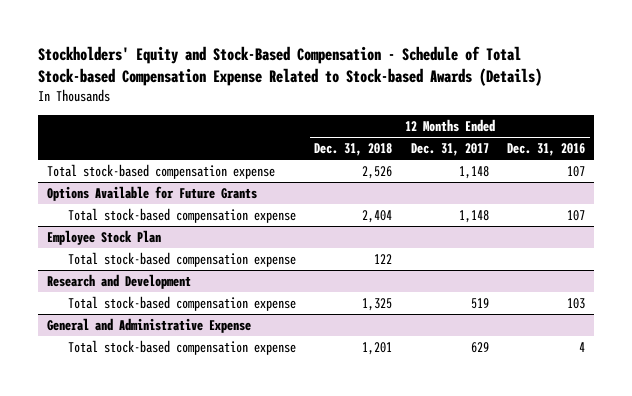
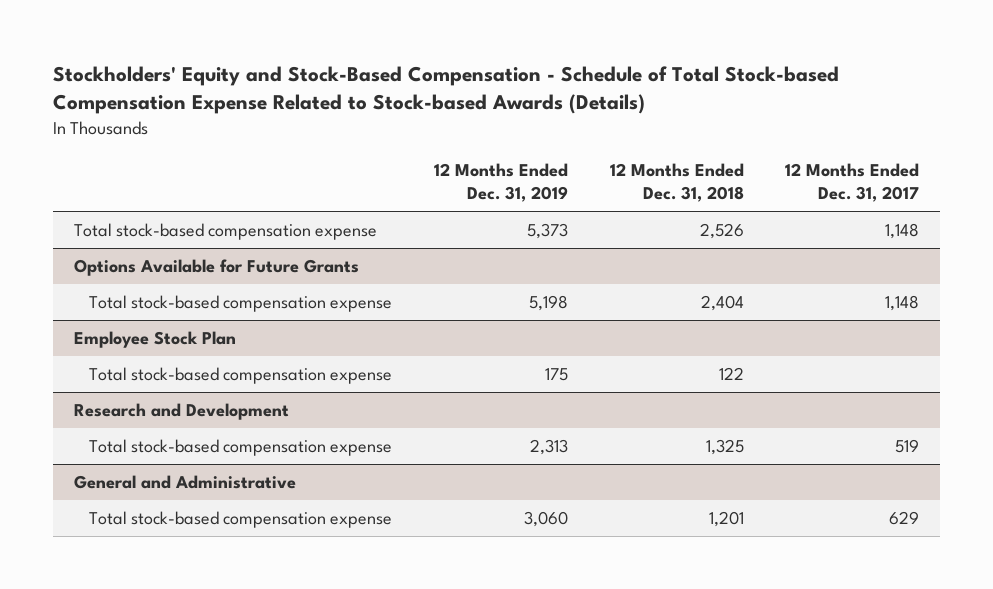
- | 12 Months Ended Dec. 31, 2018 | 12 Months Ended Dec. 31, 2017 | 12 Months Ended Dec. 31, 2016
+ | 12 Months Ended Dec. 31, 2019 | 12 Months Ended Dec. 31, 2018 | 12 Months Ended Dec. 31, 2017
- General and Administrative Expense
+ General and Administrative

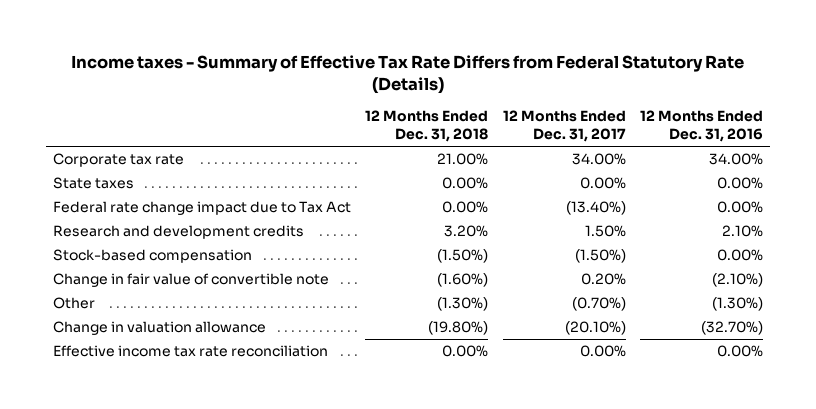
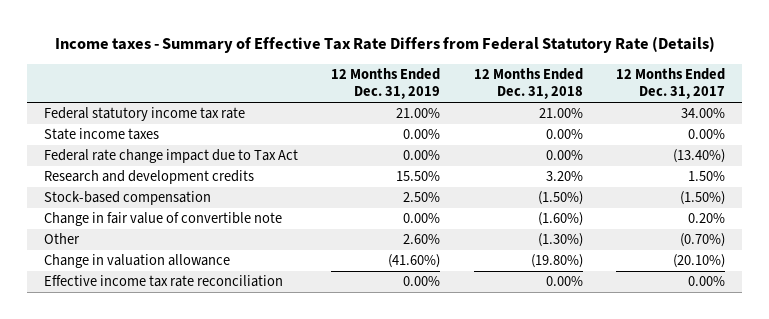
- | 12 Months Ended Dec. 31, 2018 | 12 Months Ended Dec. 31, 2017 | 12 Months Ended Dec. 31, 2016
+ | 12 Months Ended Dec. 31, 2019 | 12 Months Ended Dec. 31, 2018 | 12 Months Ended Dec. 31, 2017
- Corporate tax rate | 21.00% | 34.00% | 34.00%
- State taxes | 0.00% | 0.00% | 0.00%
+ Federal statutory income tax rate | 21.00% | 21.00% | 34.00%
+ State income taxes | 0.00% | 0.00% | 0.00%

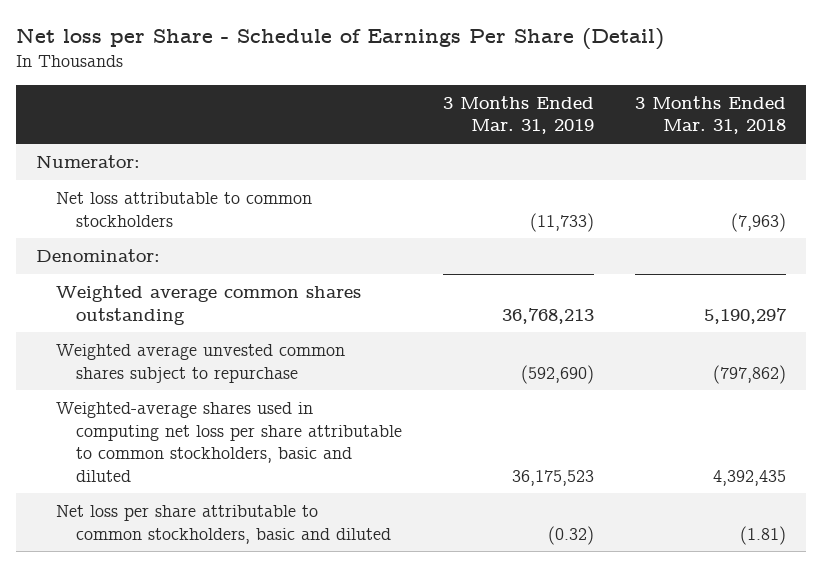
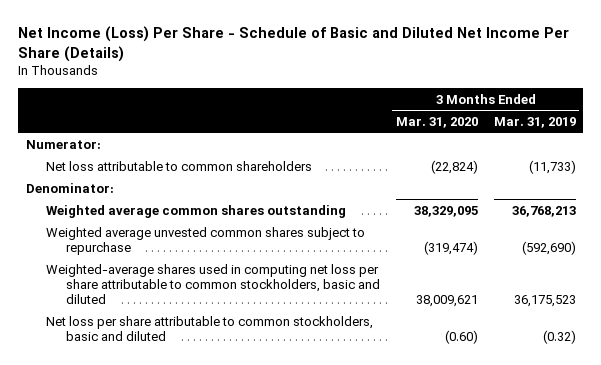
- Net loss per Share - Schedule of Earnings Per Share (Detail)
+ Net Income (Loss) Per Share - Schedule of Basic and Diluted Net Income Per Share (Details)
- | 3 Months Ended Mar. 31, 2019 | 3 Months Ended Mar. 31, 2018
+ | 3 Months Ended Mar. 31, 2020 | 3 Months Ended Mar. 31, 2019
- Net loss attributable to common stockholders | (11,733) | (7,963)
+ Net loss attributable to common shareholders | (22,824) | (11,733)

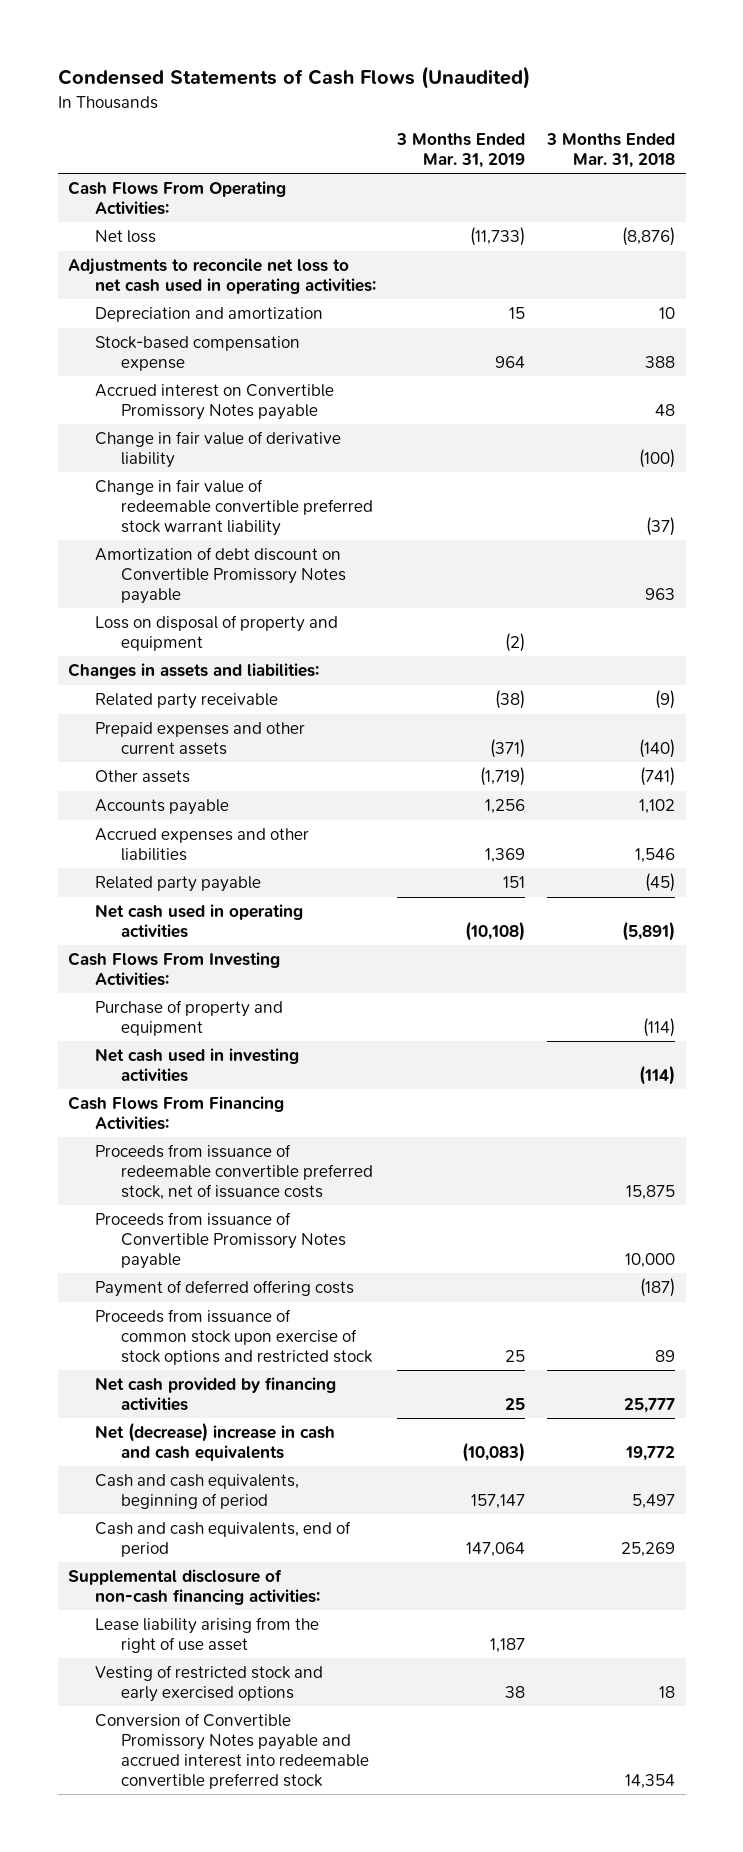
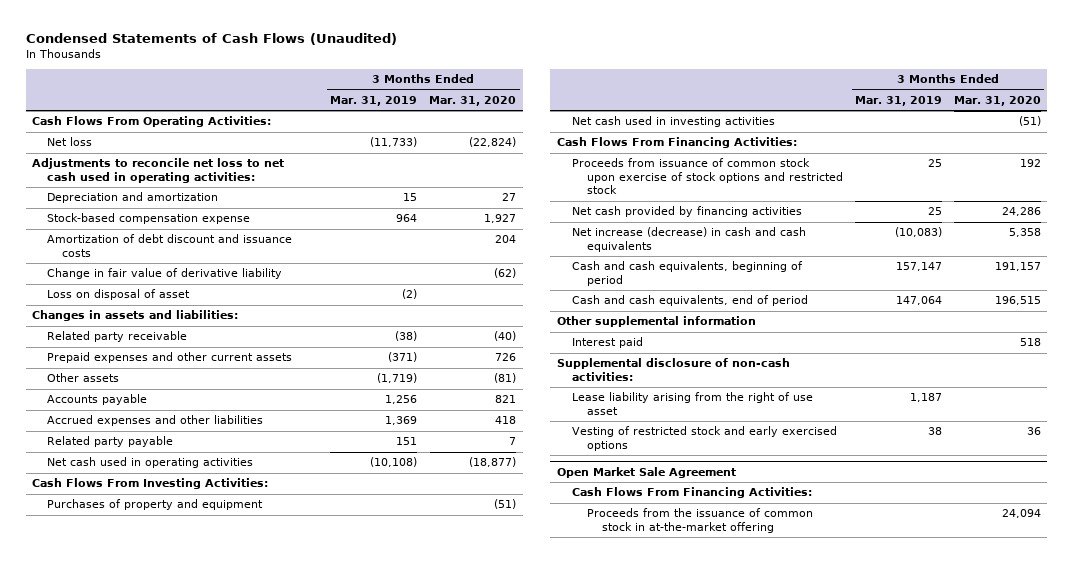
- | 3 Months Ended Mar. 31, 2019 | 3 Months Ended Mar. 31, 2018
+ | 3 Months Ended Mar. 31, 2019 | 3 Months Ended Mar. 31, 2020
- Accrued interest on Convertible Promissory Notes payable | | 48
+ Amortization of debt discount and issuance costs | | 204
- Change in fair value of redeemable convertible preferred stock warrant liability | | (37)
- Amortization of debt discount on Convertible Promissory Notes payable | | 963
- Loss on disposal of property and equipment | (2) |
+ Loss on disposal of asset | (2) |
- Purchase of property and equipment | | (114)
+ Purchases of property and equipment | | (51)
- Proceeds from issuance of redeemable convertible preferred stock, net of issuance costs | | 15,875
- Proceeds from issuance of Convertible Promissory Notes payable | | 10,000
- Payment of deferred offering costs | | (187)
- Net (decrease) increase in cash and cash equivalents | (10,083) | 19,772
+ Net increase (decrease) in cash and cash equivalents | (10,083) | 5,358
- Supplemental disclosure of non-cash financing activities:
+ Other supplemental information
+ Interest paid | | 518
+ Supplemental disclosure of non-cash activities:
- Conversion of Convertible Promissory Notes payable and accrued interest into redeemable convertible preferred stock | | 14,354
+ Open Market Sale Agreement
+ Cash Flows From Financing Activities:
+ Proceeds from the issuance of common stock in at-the-market offering | | 24,094

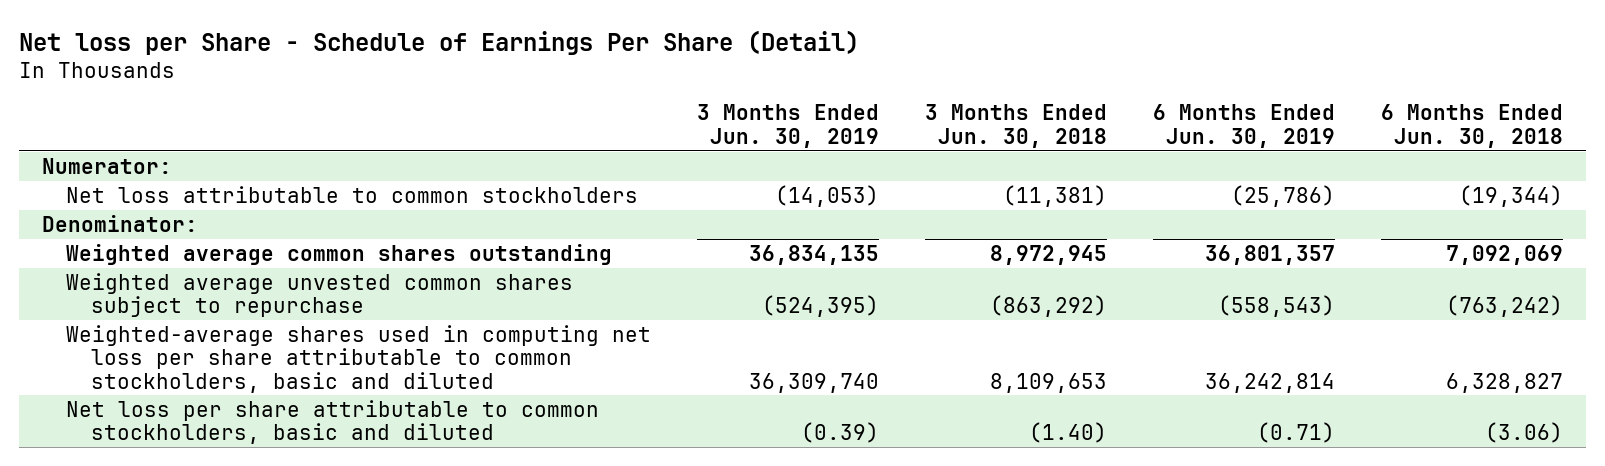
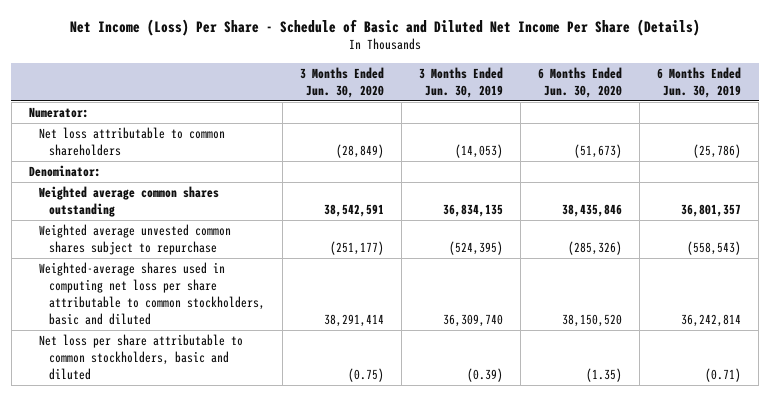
- Net loss per Share - Schedule of Earnings Per Share (Detail)
+ Net Income (Loss) Per Share - Schedule of Basic and Diluted Net Income Per Share (Details)
- | 3 Months Ended Jun. 30, 2019 | 3 Months Ended Jun. 30, 2018 | 6 Months Ended Jun. 30, 2019 | 6 Months Ended Jun. 30, 2018
+ | 3 Months Ended Jun. 30, 2020 | 3 Months Ended Jun. 30, 2019 | 6 Months Ended Jun. 30, 2020 | 6 Months Ended Jun. 30, 2019
- Net loss attributable to common stockholders | (14,053) | (11,381) | (25,786) | (19,344)
+ Net loss attributable to common shareholders | (28,849) | (14,053) | (51,673) | (25,786)

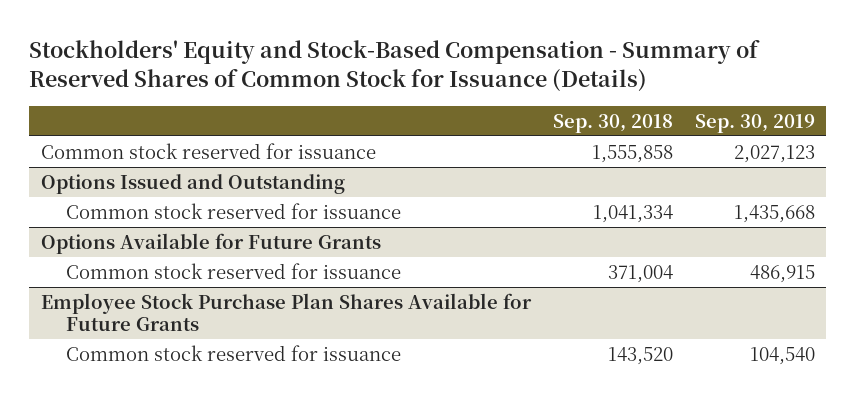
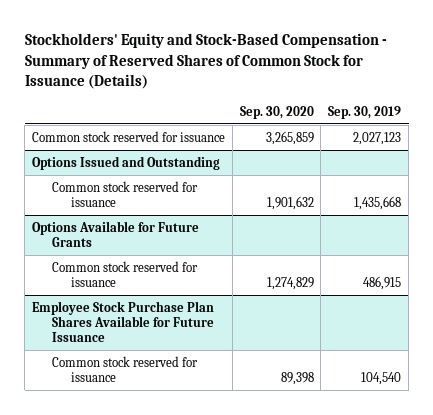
- | Sep. 30, 2018 | Sep. 30, 2019
+ | Sep. 30, 2020 | Sep. 30, 2019
- Employee Stock Purchase Plan Shares Available for Future Grants
+ Employee Stock Purchase Plan Shares Available for Future Issuance

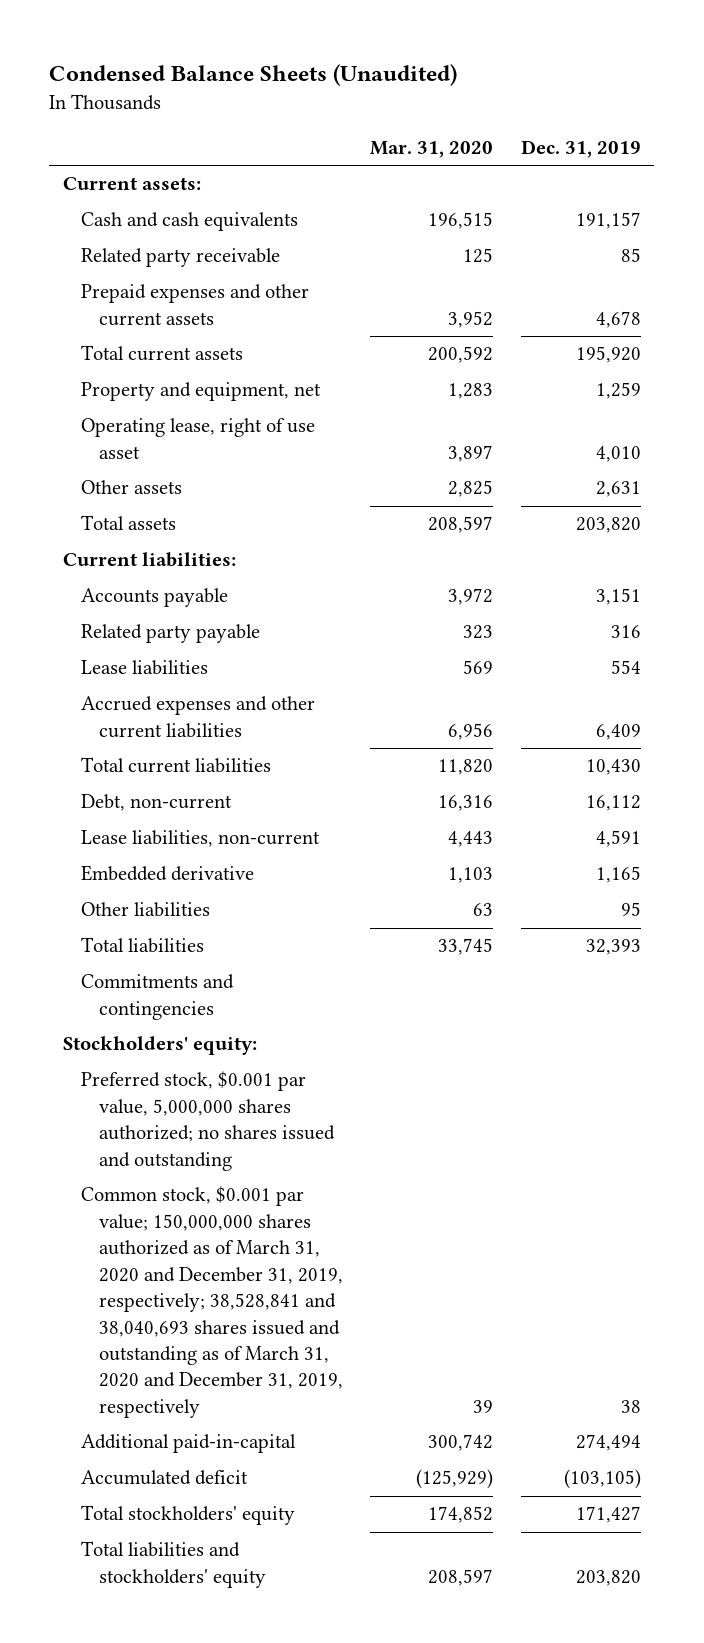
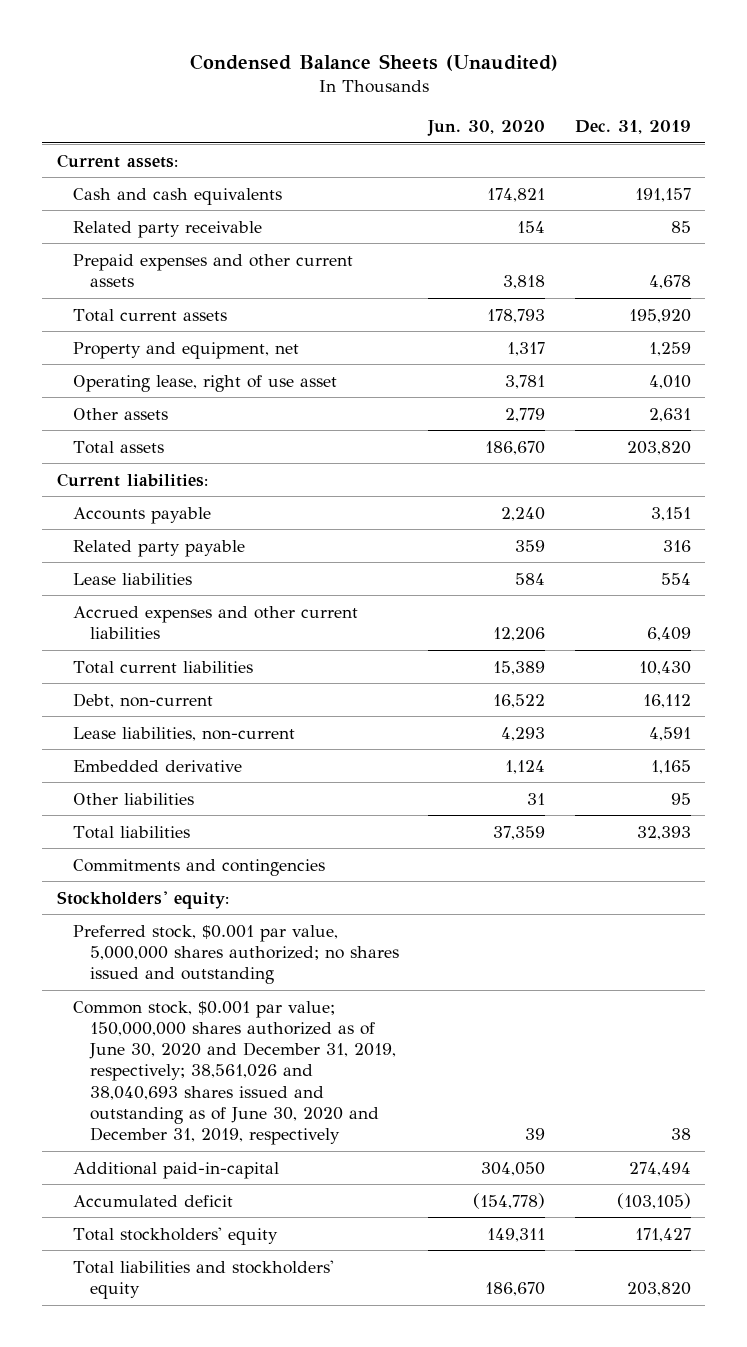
- | Mar. 31, 2020 | Dec. 31, 2019
+ | Jun. 30, 2020 | Dec. 31, 2019
- Common stock, $0.001 par value; 150,000,000 shares authorized as of March 31, 2020 and December 31, 2019, respectively; 38,528,841 and 38,040,693 shares issued and outstanding as of March 31, 2020 and December 31, 2019, respectively | 39 | 38
+ Common stock, $0.001 par value; 150,000,000 shares authorized as of June 30, 2020 and December 31, 2019, respectively; 38,561,026 and 38,040,693 shares issued and outstanding as of June 30, 2020 and December 31, 2019, respectively | 39 | 38

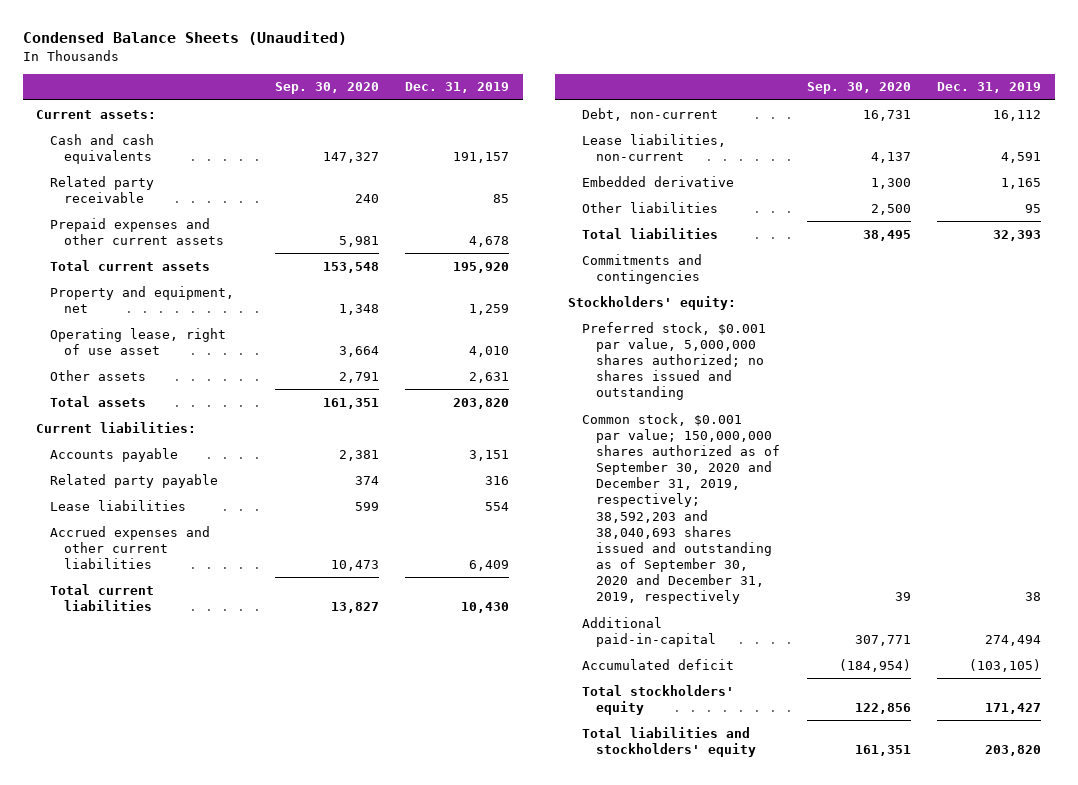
- | Jun. 30, 2020 | Dec. 31, 2019
+ | Sep. 30, 2020 | Dec. 31, 2019
- Common stock, $0.001 par value; 150,000,000 shares authorized as of June 30, 2020 and December 31, 2019, respectively; 38,561,026 and 38,040,693 shares issued and outstanding as of June 30, 2020 and December 31, 2019, respectively | 39 | 38
+ Common stock, $0.001 par value; 150,000,000 shares authorized as of September 30, 2020 and December 31, 2019, respectively; 38,592,203 and 38,040,693 shares issued and outstanding as of September 30, 2020 and December 31, 2019, respectively | 39 | 38

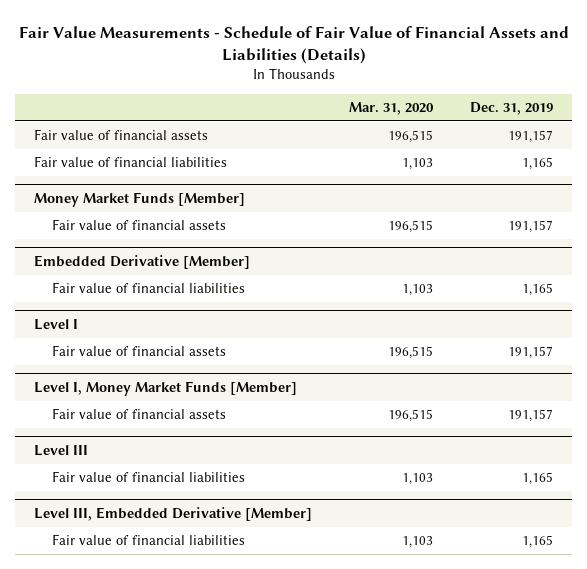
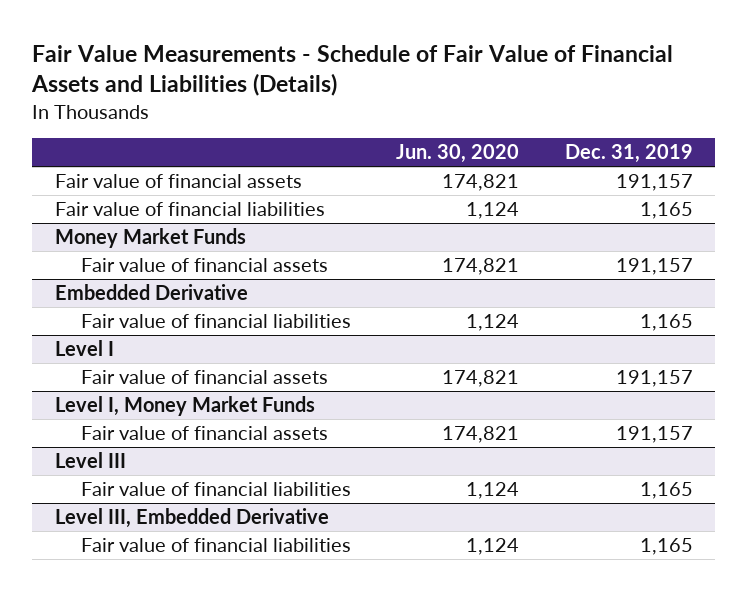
- | Mar. 31, 2020 | Dec. 31, 2019
+ | Jun. 30, 2020 | Dec. 31, 2019
- Money Market Funds [Member]
+ Money Market Funds
- Embedded Derivative [Member]
+ Embedded Derivative
- Level I, Money Market Funds [Member]
+ Level I, Money Market Funds
- Level III, Embedded Derivative [Member]
+ Level III, Embedded Derivative

